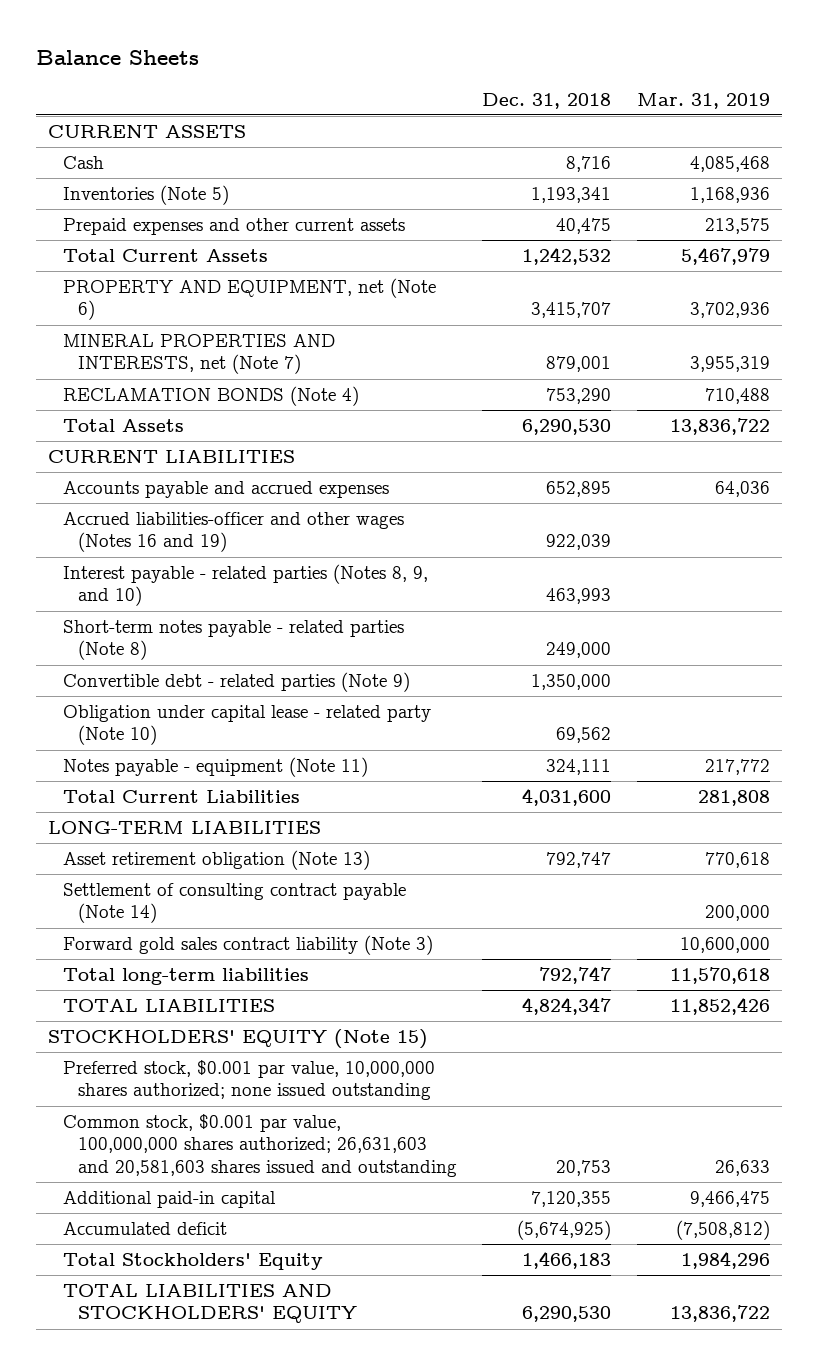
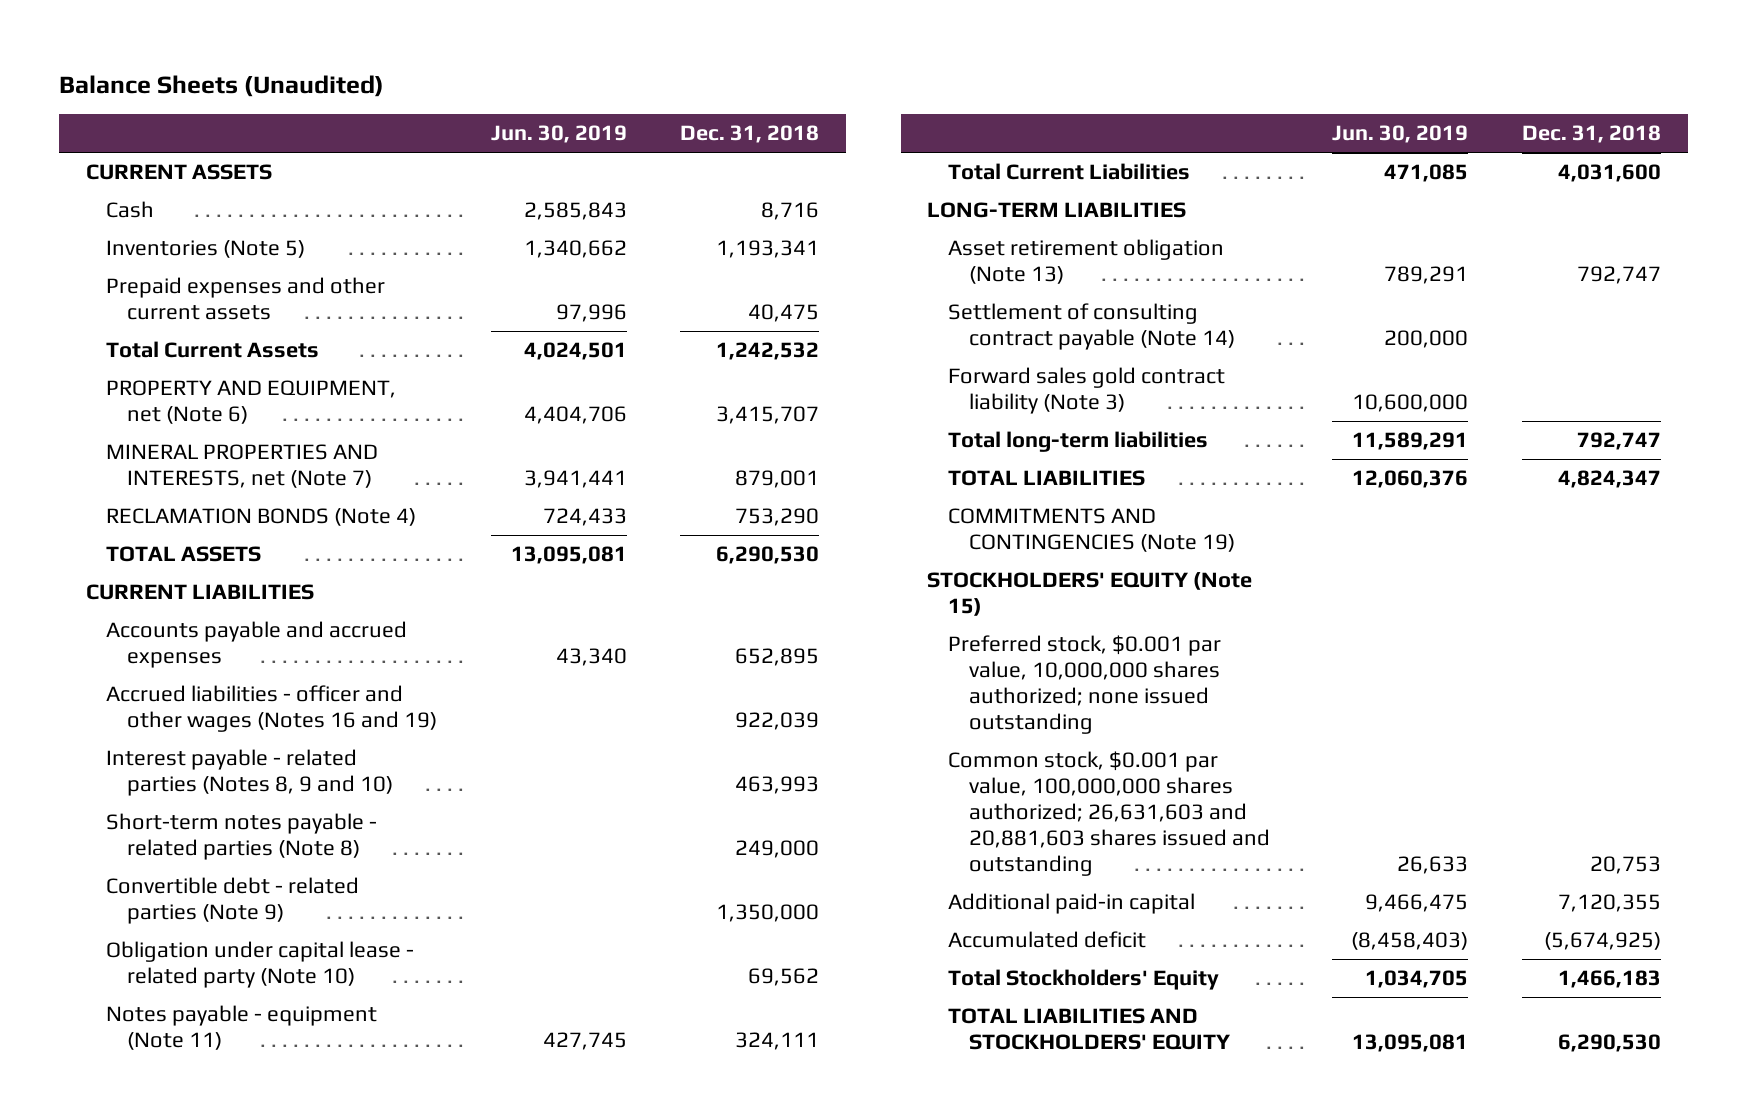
- Balance Sheets
+ Balance Sheets (Unaudited)
- | Dec. 31, 2018 | Mar. 31, 2019
+ | Jun. 30, 2019 | Dec. 31, 2018
- Total Assets | 6,290,530 | 13,836,722
+ TOTAL ASSETS | 13,095,081 | 6,290,530
- Accrued liabilities-officer and other wages (Notes 16 and 19) | 922,039 |
- Interest payable - related parties (Notes 8, 9, and 10) | 463,993 |
+ Accrued liabilities - officer and other wages (Notes 16 and 19) | | 922,039
+ Interest payable - related parties (Notes 8, 9 and 10) | | 463,993
- Forward gold sales contract liability (Note 3) | | 10,600,000
+ Forward sales gold contract liability (Note 3) | 10,600,000 |
+ COMMITMENTS AND CONTINGENCIES (Note 19)
- Common stock, $0.001 par value, 100,000,000 shares authorized; 26,631,603 and 20,581,603 shares issued and outstanding | 20,753 | 26,633
+ Common stock, $0.001 par value, 100,000,000 shares authorized; 26,631,603 and 20,881,603 shares issued and outstanding | 26,633 | 20,753

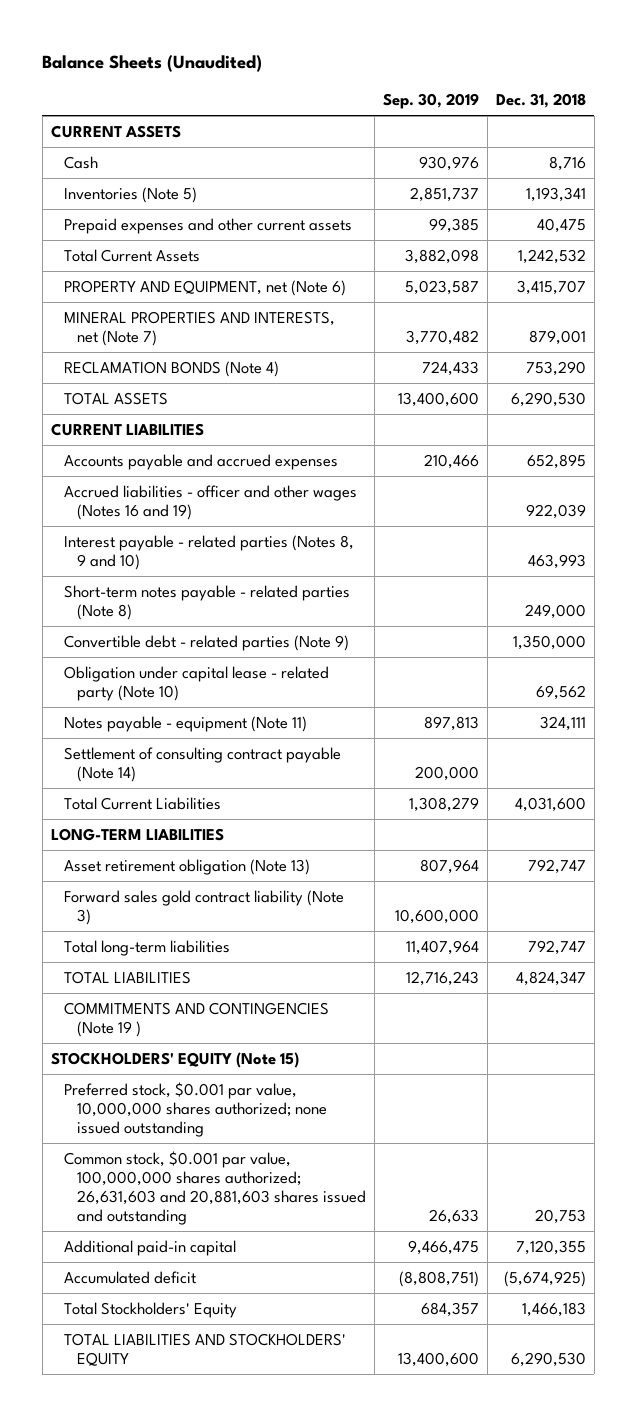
- | Jun. 30, 2019 | Dec. 31, 2018
+ | Sep. 30, 2019 | Dec. 31, 2018
moved up: Settlement of consulting contract payable (Note 14) | 200,000 |
- COMMITMENTS AND CONTINGENCIES (Note 19)
+ COMMITMENTS AND CONTINGENCIES (Note 19 )

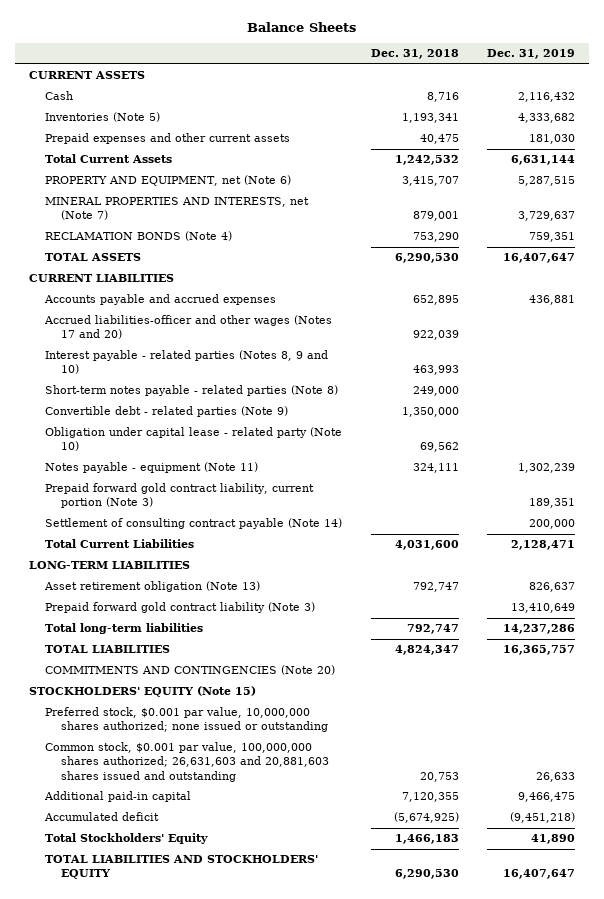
- Balance Sheets (Unaudited)
+ Balance Sheets
- | Sep. 30, 2019 | Dec. 31, 2018
+ | Dec. 31, 2018 | Dec. 31, 2019
- Accrued liabilities - officer and other wages (Notes 16 and 19) | | 922,039
+ Accrued liabilities-officer and other wages (Notes 17 and 20) | 922,039 |
+ Prepaid forward gold contract liability, current portion (Note 3) | | 189,351
- Forward sales gold contract liability (Note 3) | 10,600,000 |
+ Prepaid forward gold contract liability (Note 3) | | 13,410,649
- COMMITMENTS AND CONTINGENCIES (Note 19 )
+ COMMITMENTS AND CONTINGENCIES (Note 20)
- Preferred stock, $0.001 par value, 10,000,000 shares authorized; none issued outstanding
+ Preferred stock, $0.001 par value, 10,000,000 shares authorized; none issued or outstanding

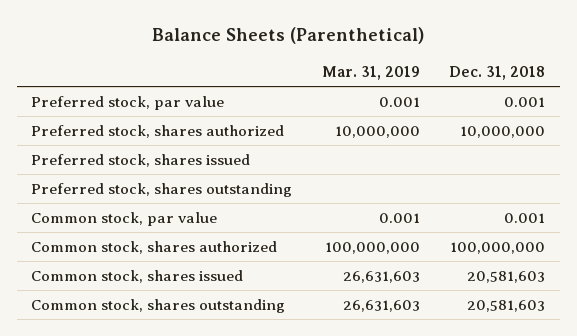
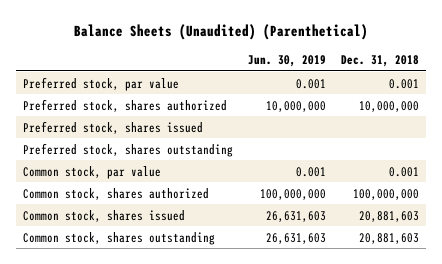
- Balance Sheets (Parenthetical)
+ Balance Sheets (Unaudited) (Parenthetical)
- | Mar. 31, 2019 | Dec. 31, 2018
+ | Jun. 30, 2019 | Dec. 31, 2018
- Common stock, shares issued | 26,631,603 | 20,581,603
- Common stock, shares outstanding | 26,631,603 | 20,581,603
+ Common stock, shares issued | 26,631,603 | 20,881,603
+ Common stock, shares outstanding | 26,631,603 | 20,881,603

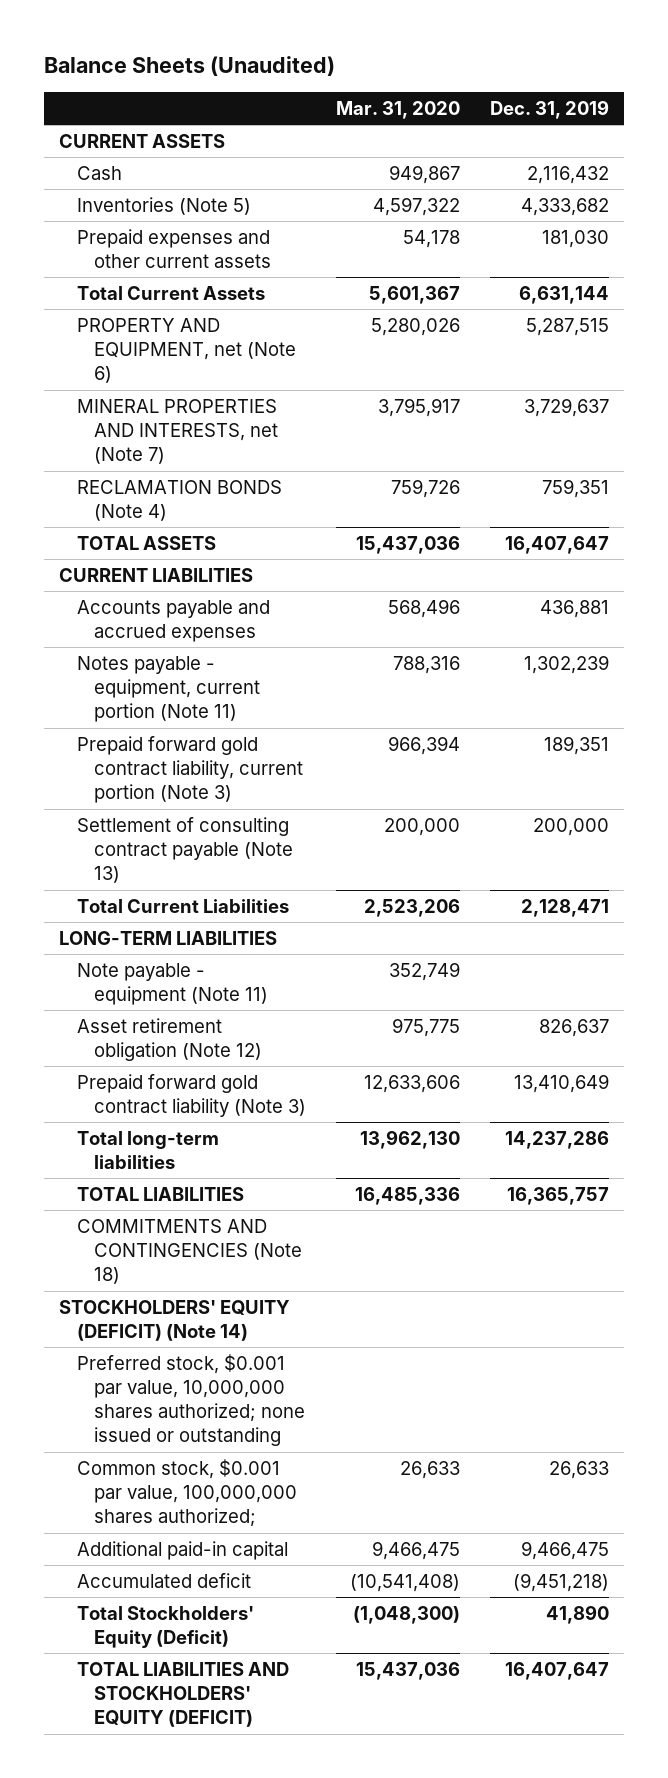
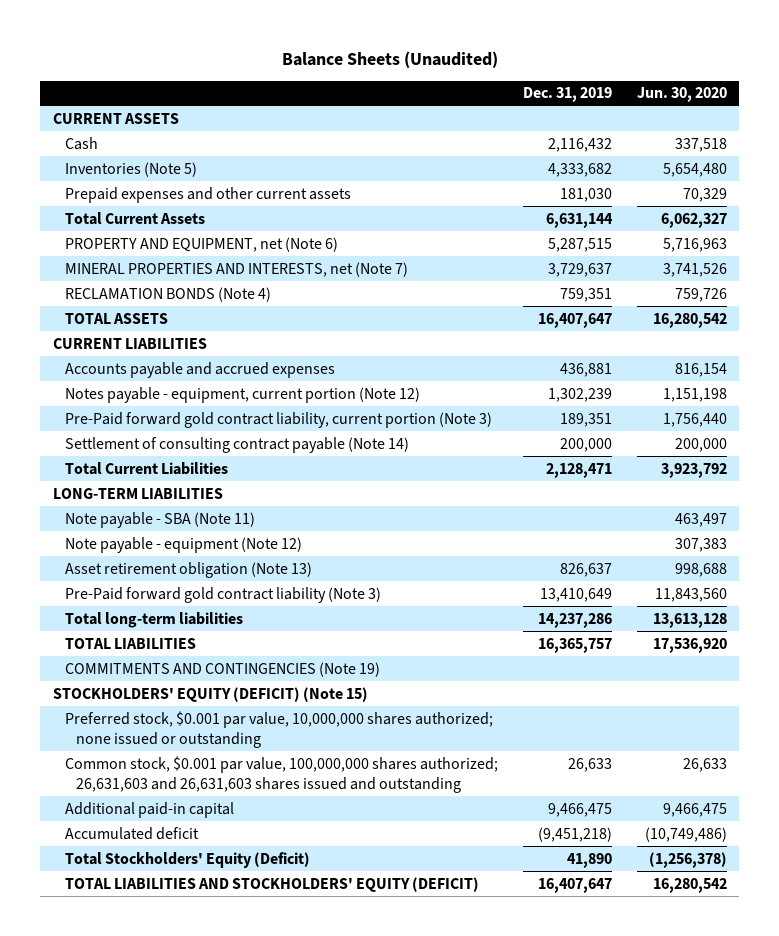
- | Mar. 31, 2020 | Dec. 31, 2019
+ | Dec. 31, 2019 | Jun. 30, 2020
- Notes payable - equipment, current portion (Note 11) | 788,316 | 1,302,239
- Prepaid forward gold contract liability, current portion (Note 3) | 966,394 | 189,351
- Settlement of consulting contract payable (Note 13) | 200,000 | 200,000
+ Notes payable - equipment, current portion (Note 12) | 1,302,239 | 1,151,198
+ Pre-Paid forward gold contract liability, current portion (Note 3) | 189,351 | 1,756,440
+ Settlement of consulting contract payable (Note 14) | 200,000 | 200,000
- Note payable - equipment (Note 11) | 352,749 |
- Asset retirement obligation (Note 12) | 975,775 | 826,637
- Prepaid forward gold contract liability (Note 3) | 12,633,606 | 13,410,649
+ Note payable - SBA (Note 11) | | 463,497
+ Note payable - equipment (Note 12) | | 307,383
+ Asset retirement obligation (Note 13) | 826,637 | 998,688
+ Pre-Paid forward gold contract liability (Note 3) | 13,410,649 | 11,843,560
- COMMITMENTS AND CONTINGENCIES (Note 18)
- STOCKHOLDERS' EQUITY (DEFICIT) (Note 14)
+ COMMITMENTS AND CONTINGENCIES (Note 19)
+ STOCKHOLDERS' EQUITY (DEFICIT) (Note 15)
- Common stock, $0.001 par value, 100,000,000 shares authorized; | 26,633 | 26,633
+ Common stock, $0.001 par value, 100,000,000 shares authorized; 26,631,603 and 26,631,603 shares issued and outstanding | 26,633 | 26,633

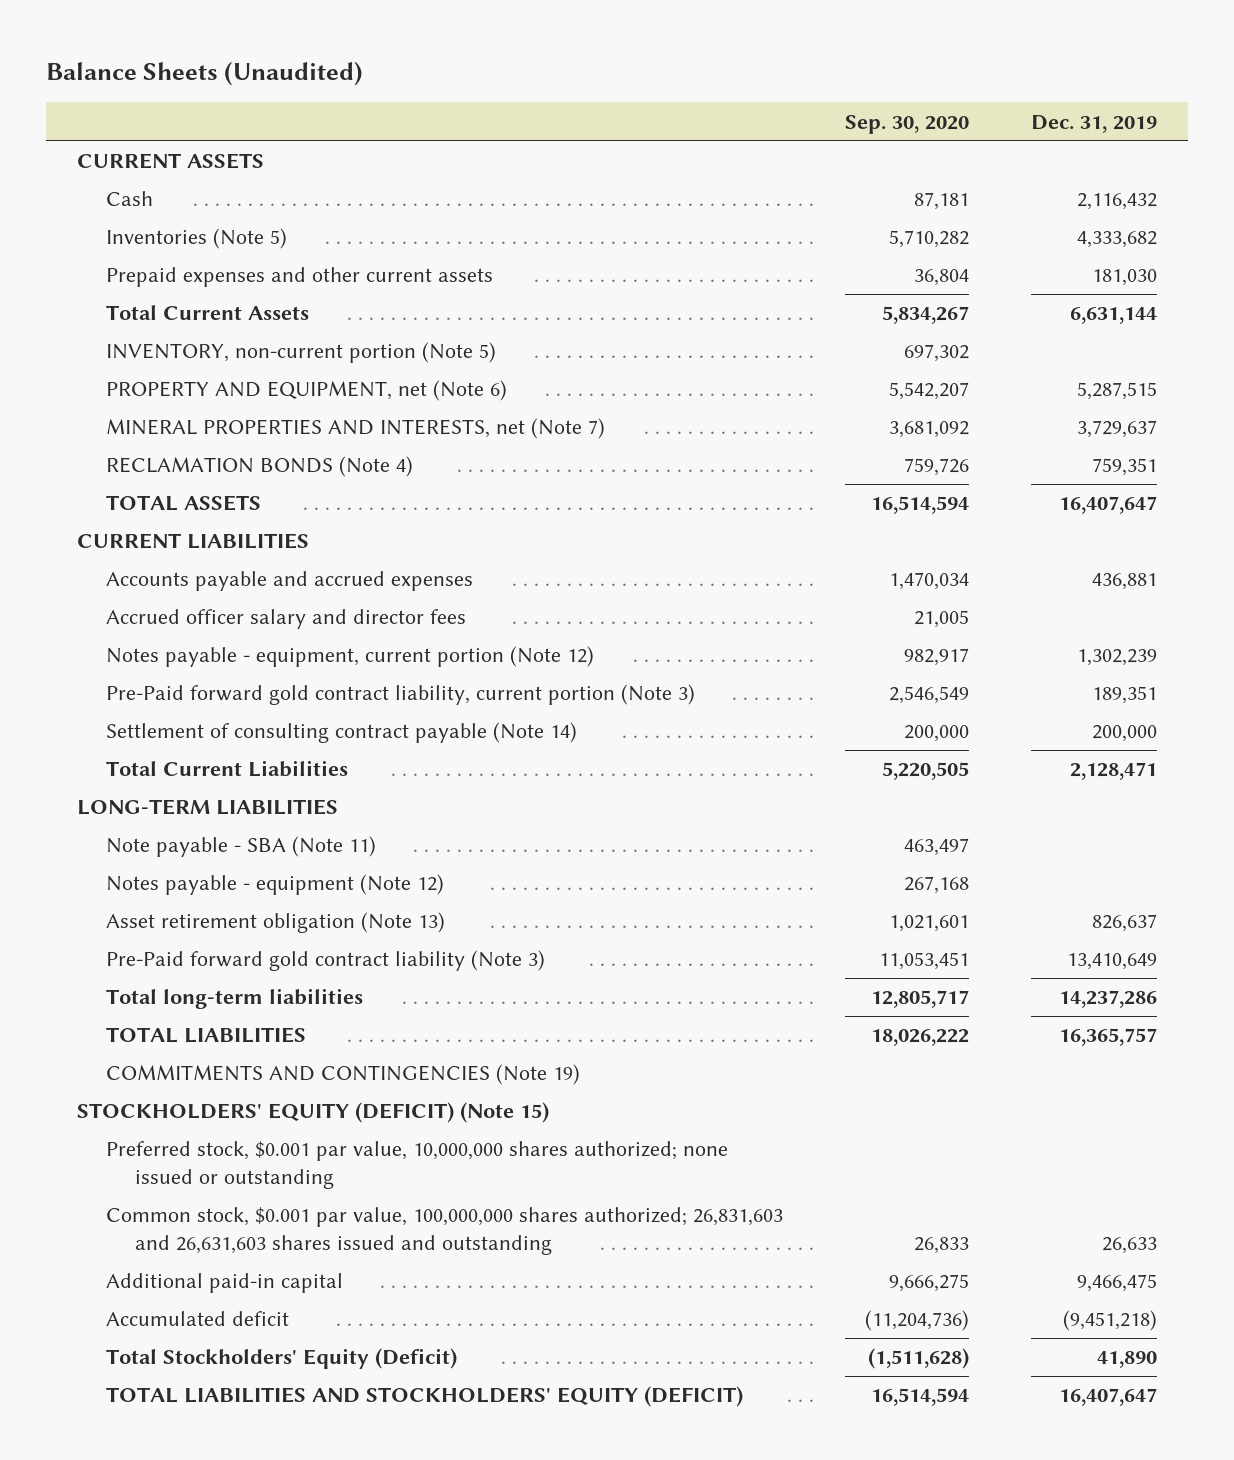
- | Dec. 31, 2019 | Jun. 30, 2020
+ | Sep. 30, 2020 | Dec. 31, 2019
+ INVENTORY, non-current portion (Note 5) | 697,302 |
+ Accrued officer salary and director fees | 21,005 |
- Note payable - equipment (Note 12) | | 307,383
+ Notes payable - equipment (Note 12) | 267,168 |
- Common stock, $0.001 par value, 100,000,000 shares authorized; 26,631,603 and 26,631,603 shares issued and outstanding | 26,633 | 26,633
+ Common stock, $0.001 par value, 100,000,000 shares authorized; 26,831,603 and 26,631,603 shares issued and outstanding | 26,833 | 26,633

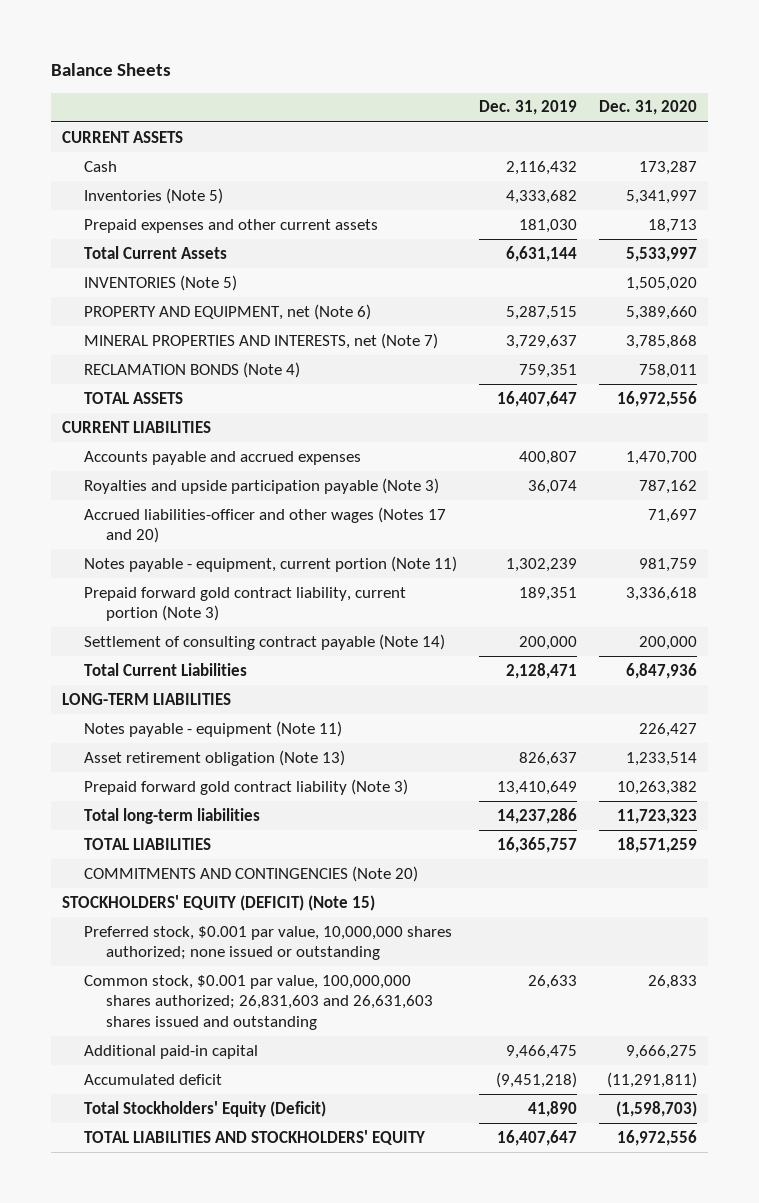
- Balance Sheets (Unaudited)
+ Balance Sheets
- | Sep. 30, 2020 | Dec. 31, 2019
+ | Dec. 31, 2019 | Dec. 31, 2020
- INVENTORY, non-current portion (Note 5) | 697,302 |
+ INVENTORIES (Note 5) | | 1,505,020
- Accounts payable and accrued expenses | 1,470,034 | 436,881
- Accrued officer salary and director fees | 21,005 |
- Notes payable - equipment, current portion (Note 12) | 982,917 | 1,302,239
- Pre-Paid forward gold contract liability, current portion (Note 3) | 2,546,549 | 189,351
+ Accounts payable and accrued expenses | 400,807 | 1,470,700
+ Royalties and upside participation payable (Note 3) | 36,074 | 787,162
+ Accrued liabilities-officer and other wages (Notes 17 and 20) | | 71,697
+ Notes payable - equipment, current portion (Note 11) | 1,302,239 | 981,759
+ Prepaid forward gold contract liability, current portion (Note 3) | 189,351 | 3,336,618
- Note payable - SBA (Note 11) | 463,497 |
- Notes payable - equipment (Note 12) | 267,168 |
+ Notes payable - equipment (Note 11) | | 226,427
- Pre-Paid forward gold contract liability (Note 3) | 11,053,451 | 13,410,649
+ Prepaid forward gold contract liability (Note 3) | 13,410,649 | 10,263,382
- COMMITMENTS AND CONTINGENCIES (Note 19)
+ COMMITMENTS AND CONTINGENCIES (Note 20)
- TOTAL LIABILITIES AND STOCKHOLDERS' EQUITY (DEFICIT) | 16,514,594 | 16,407,647
+ TOTAL LIABILITIES AND STOCKHOLDERS' EQUITY | 16,407,647 | 16,972,556

